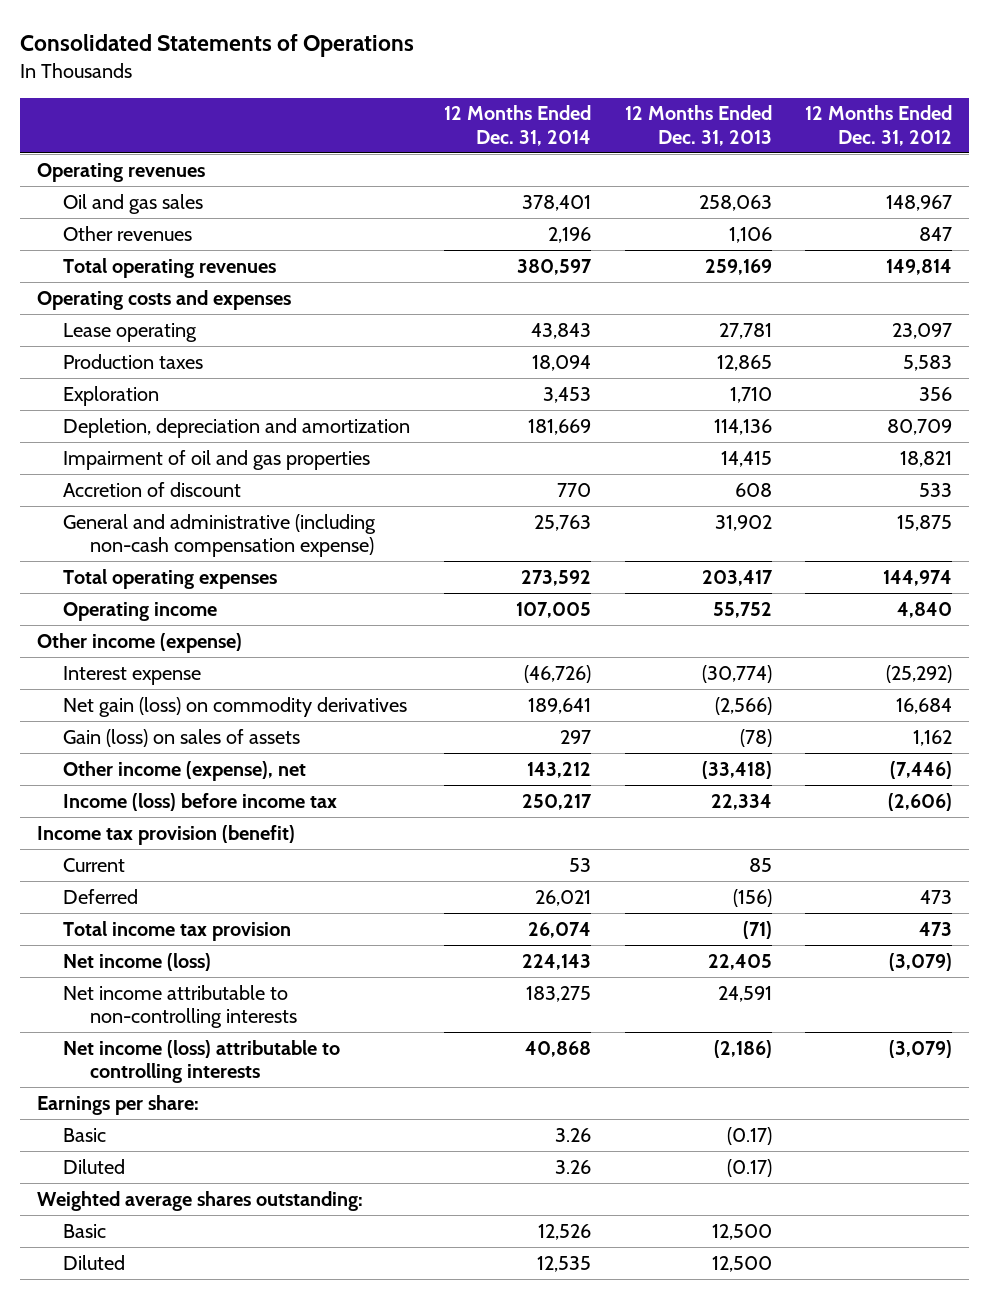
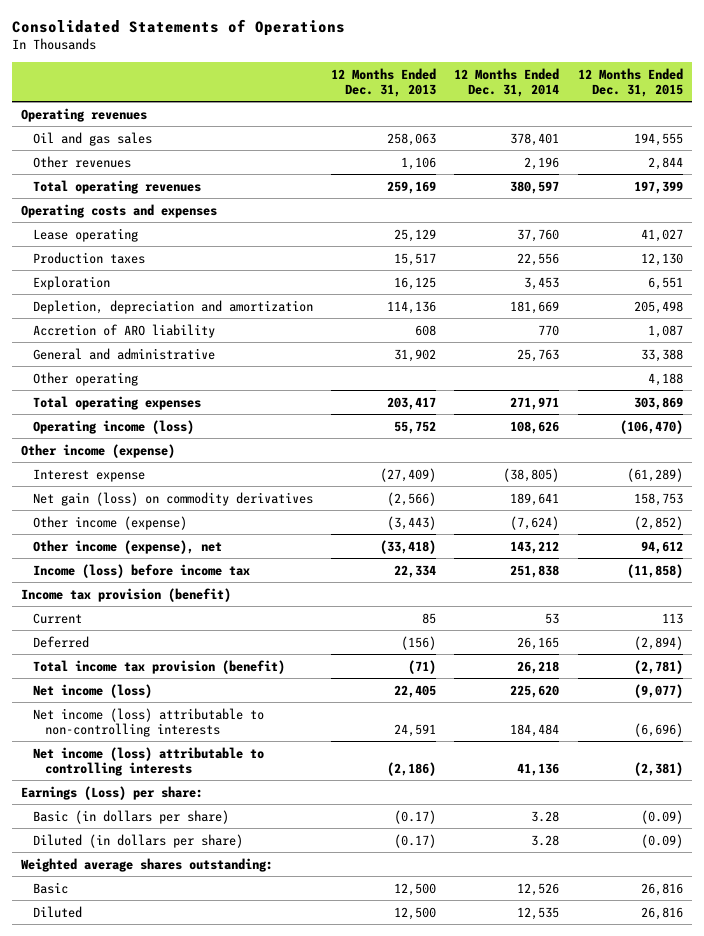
- | 12 Months Ended Dec. 31, 2014 | 12 Months Ended Dec. 31, 2013 | 12 Months Ended Dec. 31, 2012
+ | 12 Months Ended Dec. 31, 2013 | 12 Months Ended Dec. 31, 2014 | 12 Months Ended Dec. 31, 2015
- Lease operating | 43,843 | 27,781 | 23,097
- Production taxes | 18,094 | 12,865 | 5,583
- Exploration | 3,453 | 1,710 | 356
+ Lease operating | 25,129 | 37,760 | 41,027
+ Production taxes | 15,517 | 22,556 | 12,130
+ Exploration | 16,125 | 3,453 | 6,551
- Impairment of oil and gas properties | | 14,415 | 18,821
- Accretion of discount | 770 | 608 | 533
- General and administrative (including non-cash compensation expense) | 25,763 | 31,902 | 15,875
- Total operating expenses | 273,592 | 203,417 | 144,974
- Operating income | 107,005 | 55,752 | 4,840
+ Accretion of ARO liability | 608 | 770 | 1,087
+ General and administrative | 31,902 | 25,763 | 33,388
+ Other operating | | | 4,188
+ Total operating expenses | 203,417 | 271,971 | 303,869
+ Operating income (loss) | 55,752 | 108,626 | (106,470)
- Interest expense | (46,726) | (30,774) | (25,292)
+ Interest expense | (27,409) | (38,805) | (61,289)
- Gain (loss) on sales of assets | 297 | (78) | 1,162
+ Other income (expense) | (3,443) | (7,624) | (2,852)
- Income (loss) before income tax | 250,217 | 22,334 | (2,606)
+ Income (loss) before income tax | 22,334 | 251,838 | (11,858)
- Deferred | 26,021 | (156) | 473
- Total income tax provision | 26,074 | (71) | 473
- Net income (loss) | 224,143 | 22,405 | (3,079)
- Net income attributable to non-controlling interests | 183,275 | 24,591 |
- Net income (loss) attributable to controlling interests | 40,868 | (2,186) | (3,079)
- Earnings per share:
- Basic | 3.26 | (0.17) |
- Diluted | 3.26 | (0.17) |
+ Deferred | (156) | 26,165 | (2,894)
+ Total income tax provision (benefit) | (71) | 26,218 | (2,781)
+ Net income (loss) | 22,405 | 225,620 | (9,077)
+ Net income (loss) attributable to non-controlling interests | 24,591 | 184,484 | (6,696)
+ Net income (loss) attributable to controlling interests | (2,186) | 41,136 | (2,381)
+ Earnings (Loss) per share:
+ Basic (in dollars per share) | (0.17) | 3.28 | (0.09)
+ Diluted (in dollars per share) | (0.17) | 3.28 | (0.09)

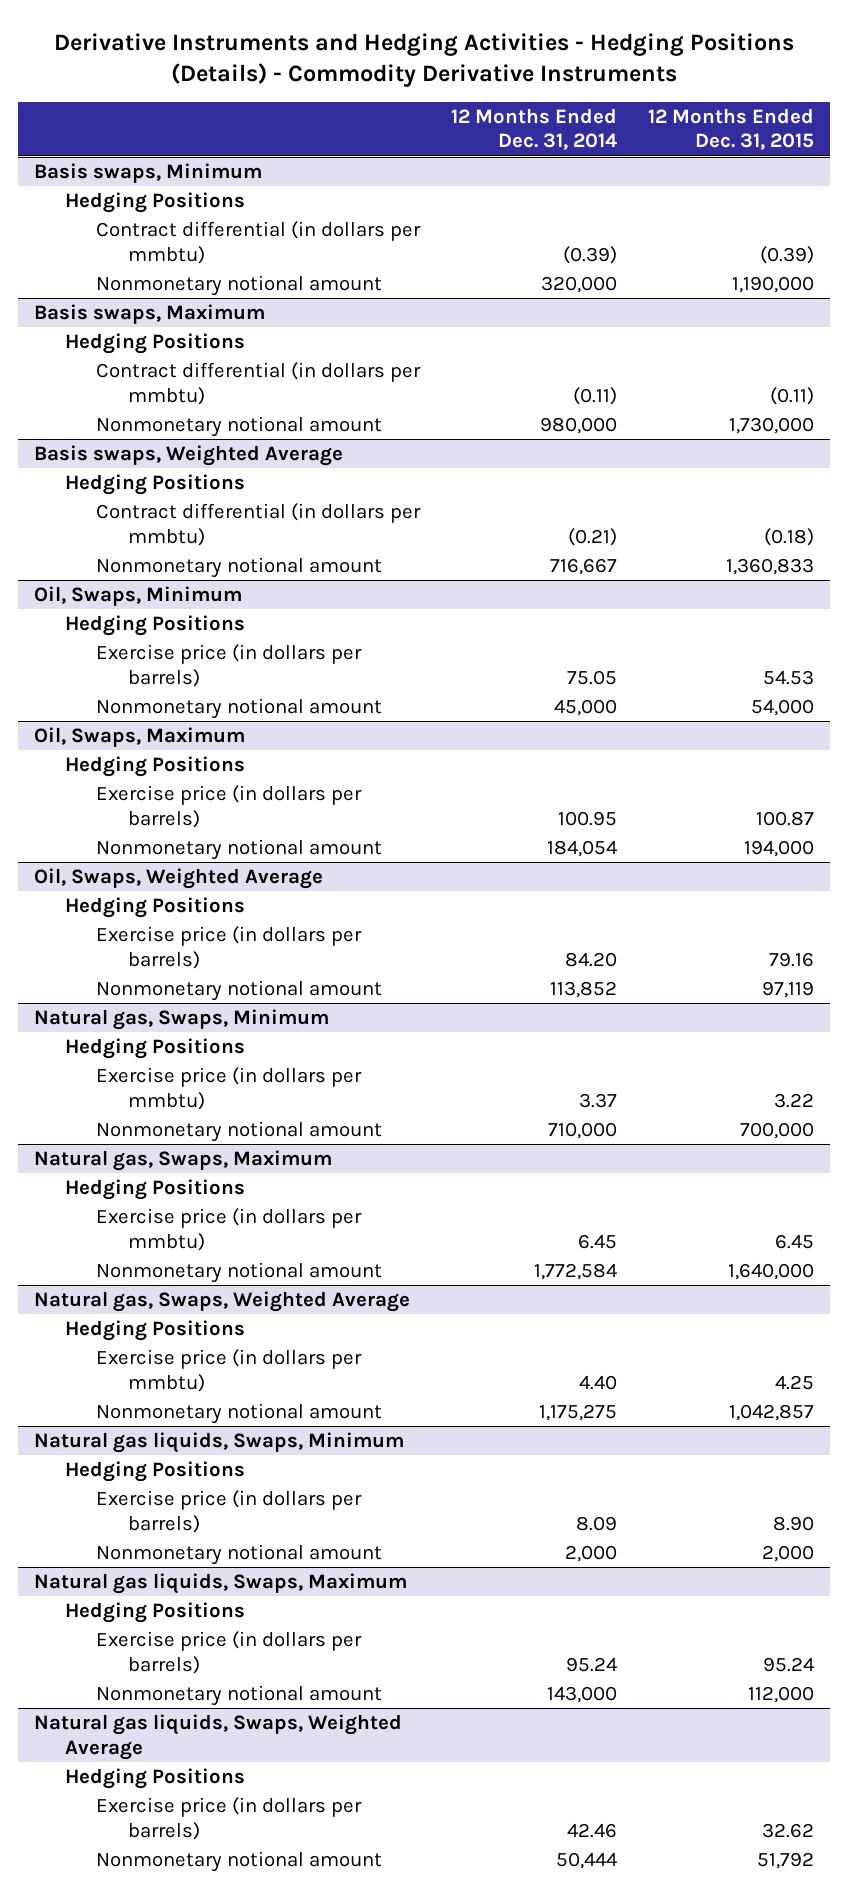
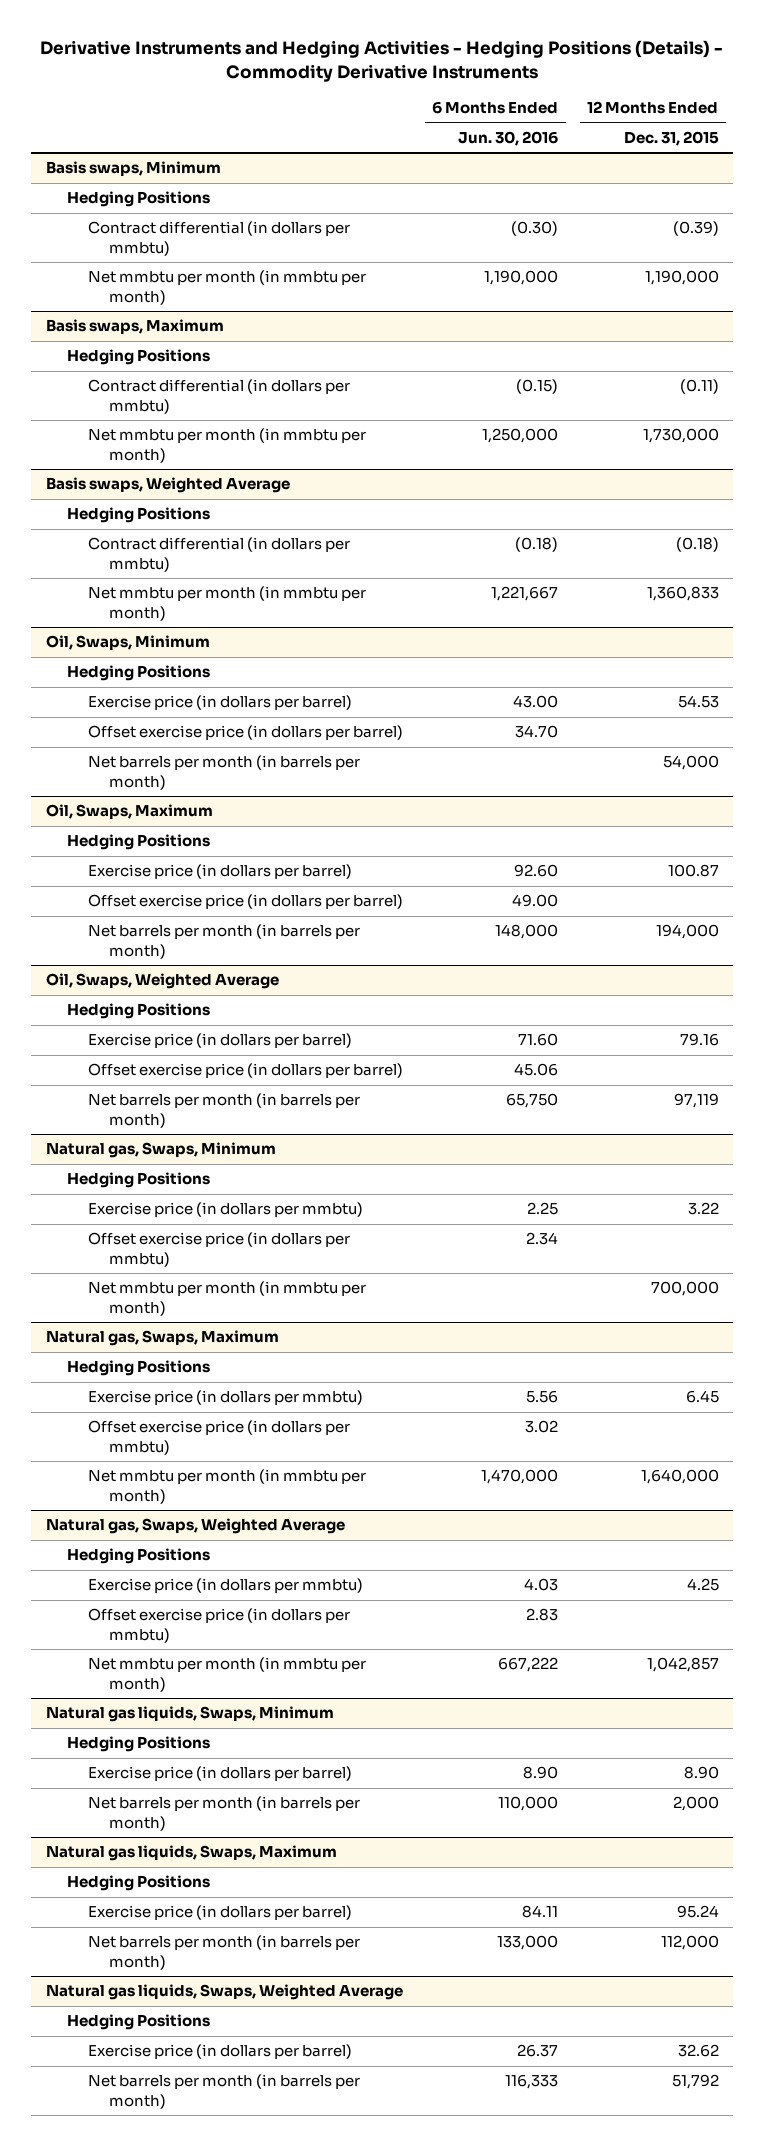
- | 12 Months Ended Dec. 31, 2014 | 12 Months Ended Dec. 31, 2015
+ | 6 Months Ended Jun. 30, 2016 | 12 Months Ended Dec. 31, 2015
@ Basis swaps, Minimum
- Nonmonetary notional amount | 320,000 | 1,190,000
+ Net mmbtu per month (in mmbtu per month) | 1,190,000 | 1,190,000
@ Basis swaps, Maximum
- Nonmonetary notional amount | 980,000 | 1,730,000
+ Net mmbtu per month (in mmbtu per month) | 1,250,000 | 1,730,000
@ Basis swaps, Weighted Average
- Nonmonetary notional amount | 716,667 | 1,360,833
+ Net mmbtu per month (in mmbtu per month) | 1,221,667 | 1,360,833
@ Oil, Swaps, Minimum
- Exercise price (in dollars per barrels) | 75.05 | 54.53
- Nonmonetary notional amount | 45,000 | 54,000
+ Exercise price (in dollars per barrel) | 43.00 | 54.53
+ Offset exercise price (in dollars per barrel) | 34.70 |
+ Net barrels per month (in barrels per month) | | 54,000
@ Oil, Swaps, Maximum
- Exercise price (in dollars per barrels) | 100.95 | 100.87
- Nonmonetary notional amount | 184,054 | 194,000
+ Exercise price (in dollars per barrel) | 92.60 | 100.87
+ Offset exercise price (in dollars per barrel) | 49.00 |
+ Net barrels per month (in barrels per month) | 148,000 | 194,000
@ Oil, Swaps, Weighted Average
- Exercise price (in dollars per barrels) | 84.20 | 79.16
- Nonmonetary notional amount | 113,852 | 97,119
+ Exercise price (in dollars per barrel) | 71.60 | 79.16
+ Offset exercise price (in dollars per barrel) | 45.06 |
+ Net barrels per month (in barrels per month) | 65,750 | 97,119
@ Natural gas, Swaps, Minimum
- Nonmonetary notional amount | 710,000 | 700,000
+ Offset exercise price (in dollars per mmbtu) | 2.34 |
+ Net mmbtu per month (in mmbtu per month) | | 700,000
@ Natural gas, Swaps, Maximum
- Nonmonetary notional amount | 1,772,584 | 1,640,000
+ Offset exercise price (in dollars per mmbtu) | 3.02 |
+ Net mmbtu per month (in mmbtu per month) | 1,470,000 | 1,640,000
@ Natural gas, Swaps, Weighted Average
- Nonmonetary notional amount | 1,175,275 | 1,042,857
+ Offset exercise price (in dollars per mmbtu) | 2.83 |
+ Net mmbtu per month (in mmbtu per month) | 667,222 | 1,042,857
@ Natural gas liquids, Swaps, Minimum
- Exercise price (in dollars per barrels) | 8.09 | 8.90
- Nonmonetary notional amount | 2,000 | 2,000
+ Exercise price (in dollars per barrel) | 8.90 | 8.90
+ Net barrels per month (in barrels per month) | 110,000 | 2,000
@ Natural gas liquids, Swaps, Maximum
- Exercise price (in dollars per barrels) | 95.24 | 95.24
- Nonmonetary notional amount | 143,000 | 112,000
+ Exercise price (in dollars per barrel) | 84.11 | 95.24
+ Net barrels per month (in barrels per month) | 133,000 | 112,000
@ Natural gas liquids, Swaps, Weighted Average
- Exercise price (in dollars per barrels) | 42.46 | 32.62
- Nonmonetary notional amount | 50,444 | 51,792
+ Exercise price (in dollars per barrel) | 26.37 | 32.62
+ Net barrels per month (in barrels per month) | 116,333 | 51,792

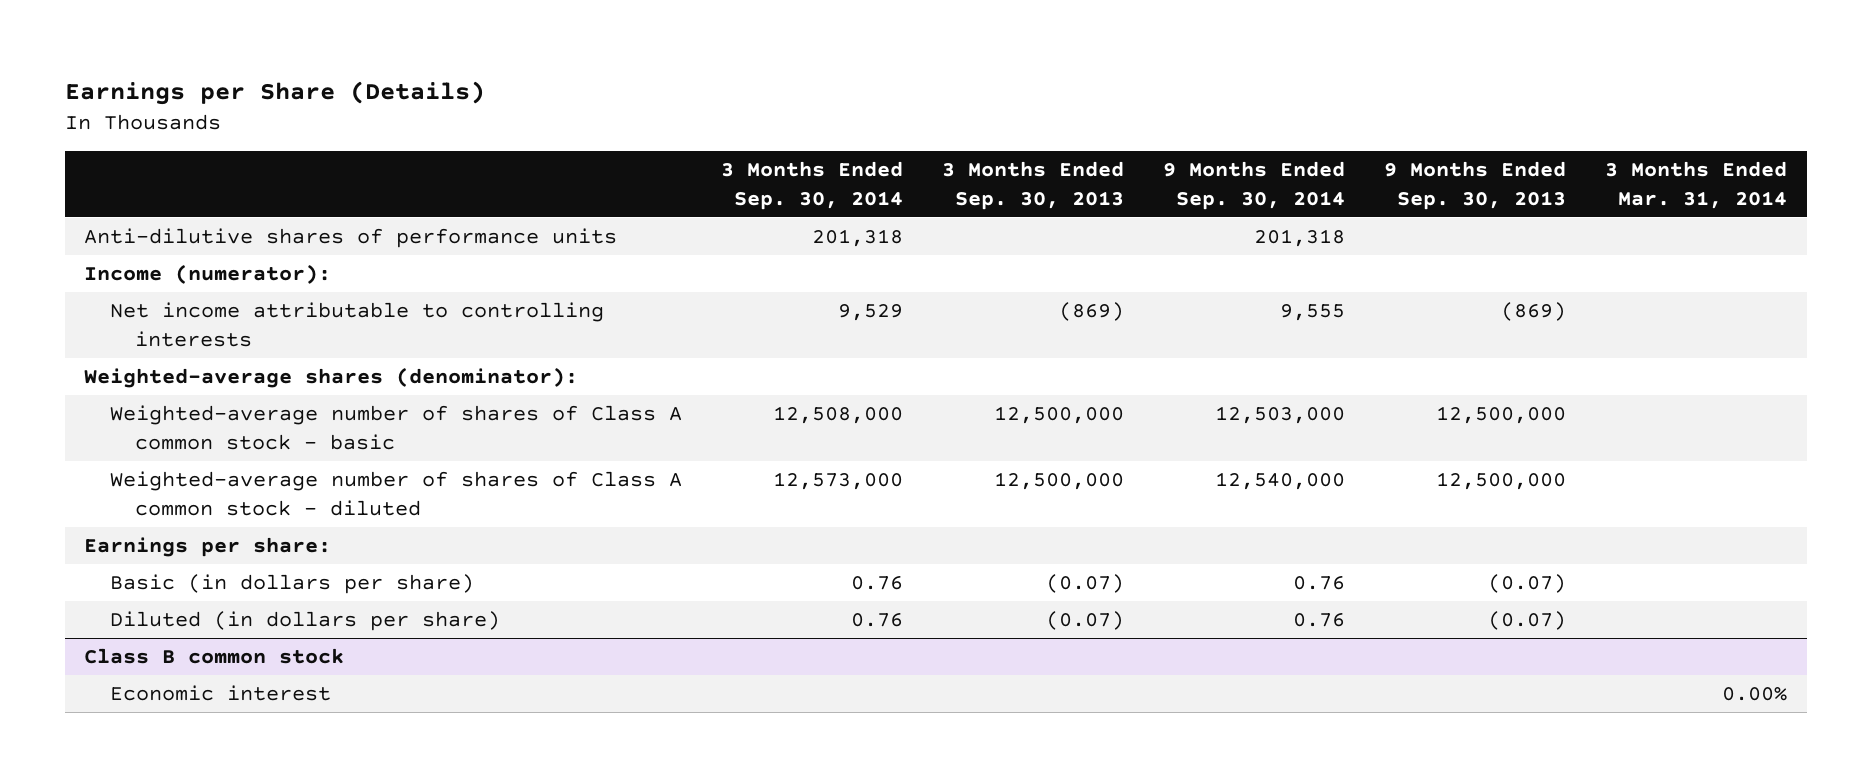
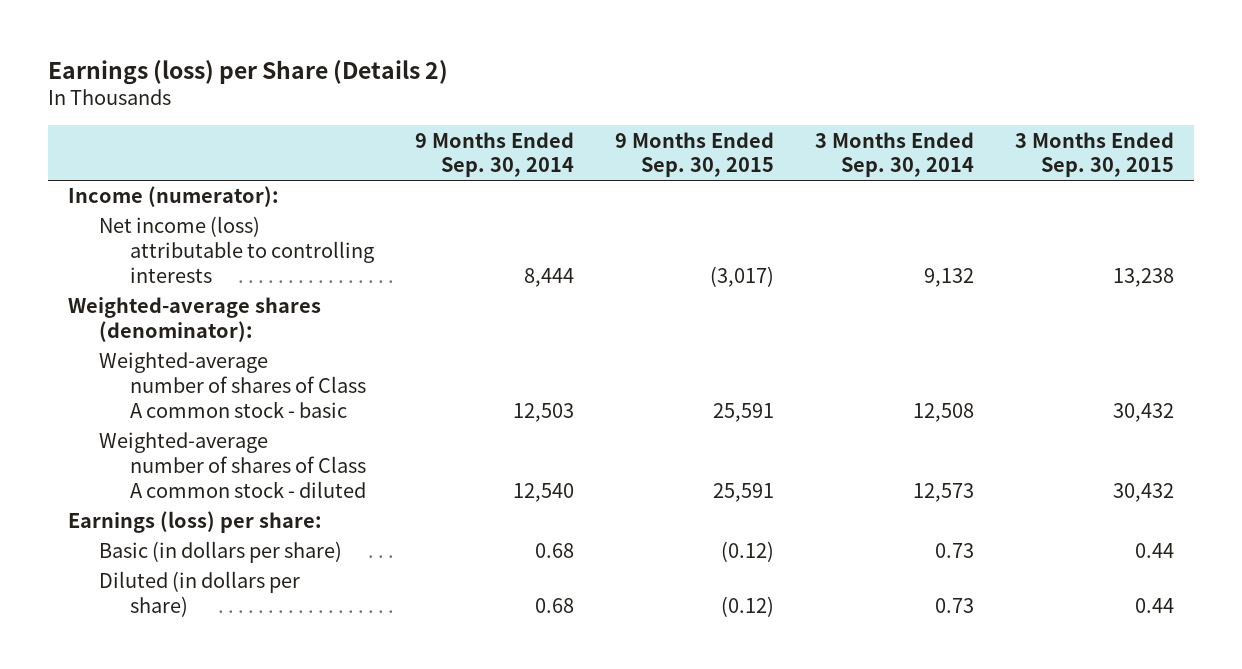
- Earnings per Share (Details)
+ Earnings (loss) per Share (Details 2)
- | 3 Months Ended Sep. 30, 2014 | 3 Months Ended Sep. 30, 2013 | 9 Months Ended Sep. 30, 2014 | 9 Months Ended Sep. 30, 2013 | 3 Months Ended Mar. 31, 2014
+ | 9 Months Ended Sep. 30, 2014 | 9 Months Ended Sep. 30, 2015 | 3 Months Ended Sep. 30, 2014 | 3 Months Ended Sep. 30, 2015
- Anti-dilutive shares of performance units | 201,318 | | 201,318 | |
- Net income attributable to controlling interests | 9,529 | (869) | 9,555 | (869) |
+ Net income (loss) attributable to controlling interests | 8,444 | (3,017) | 9,132 | 13,238
- Weighted-average number of shares of Class A common stock - basic | 12,508,000 | 12,500,000 | 12,503,000 | 12,500,000 |
- Weighted-average number of shares of Class A common stock - diluted | 12,573,000 | 12,500,000 | 12,540,000 | 12,500,000 |
- Earnings per share:
- Basic (in dollars per share) | 0.76 | (0.07) | 0.76 | (0.07) |
- Diluted (in dollars per share) | 0.76 | (0.07) | 0.76 | (0.07) |
- Class B common stock
- Economic interest | | | | | 0.00%
+ Weighted-average number of shares of Class A common stock - basic | 12,503 | 25,591 | 12,508 | 30,432
+ Weighted-average number of shares of Class A common stock - diluted | 12,540 | 25,591 | 12,573 | 30,432
+ Earnings (loss) per share:
+ Basic (in dollars per share) | 0.68 | (0.12) | 0.73 | 0.44
+ Diluted (in dollars per share) | 0.68 | (0.12) | 0.73 | 0.44

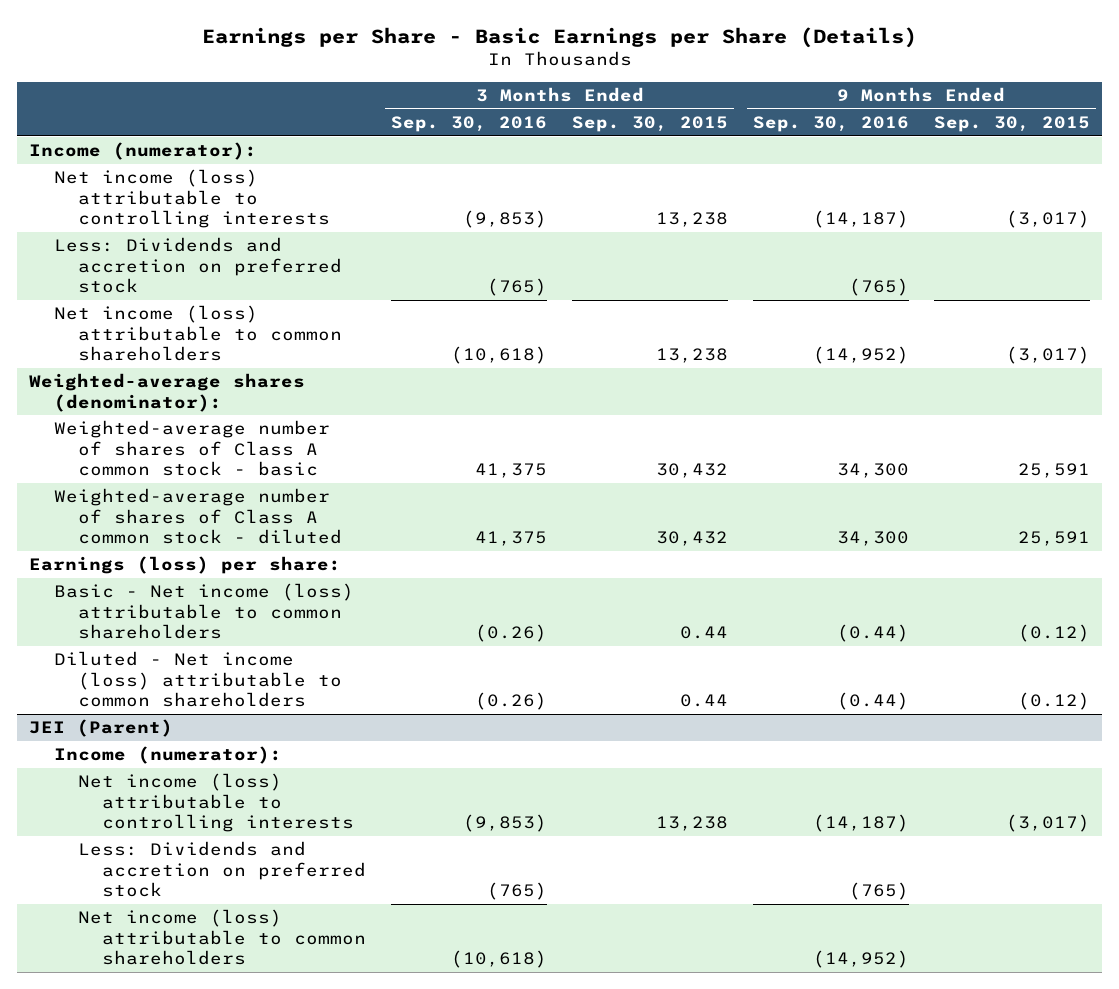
- Earnings (loss) per Share (Details 2)
+ Earnings per Share - Basic Earnings per Share (Details)
- | 9 Months Ended Sep. 30, 2014 | 9 Months Ended Sep. 30, 2015 | 3 Months Ended Sep. 30, 2014 | 3 Months Ended Sep. 30, 2015
+ | 3 Months Ended Sep. 30, 2016 | 3 Months Ended Sep. 30, 2015 | 9 Months Ended Sep. 30, 2016 | 9 Months Ended Sep. 30, 2015
+ Less: Dividends and accretion on preferred stock | (765) | | (765) |
+ Net income (loss) attributable to common shareholders | (10,618) | 13,238 | (14,952) | (3,017)
- Basic (in dollars per share) | 0.68 | (0.12) | 0.73 | 0.44
- Diluted (in dollars per share) | 0.68 | (0.12) | 0.73 | 0.44
+ Basic - Net income (loss) attributable to common shareholders | (0.26) | 0.44 | (0.44) | (0.12)
+ Diluted - Net income (loss) attributable to common shareholders | (0.26) | 0.44 | (0.44) | (0.12)
+ JEI (Parent)
+ Income (numerator):
+ Net income (loss) attributable to controlling interests | (9,853) | 13,238 | (14,187) | (3,017)
+ Less: Dividends and accretion on preferred stock | (765) | | (765) |
+ Net income (loss) attributable to common shareholders | (10,618) | | (14,952) |

